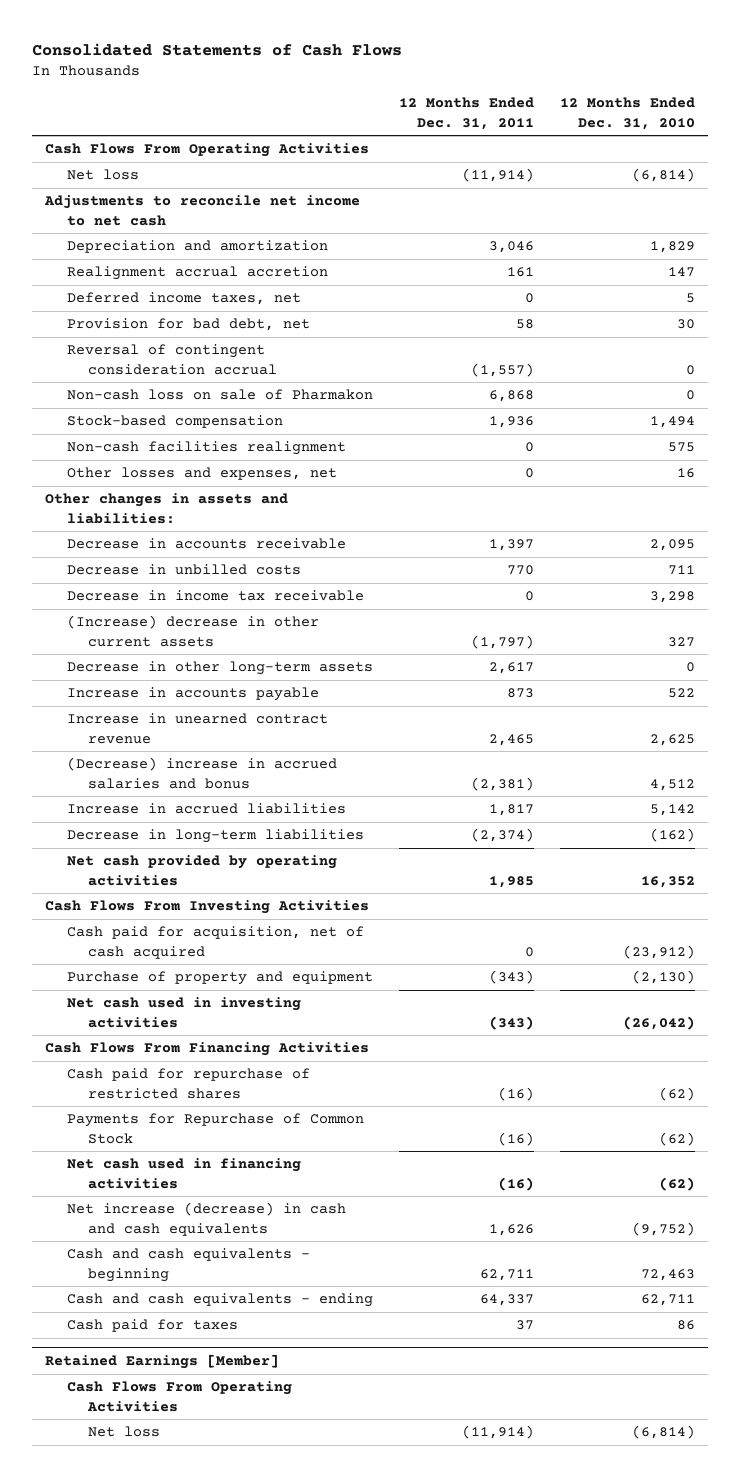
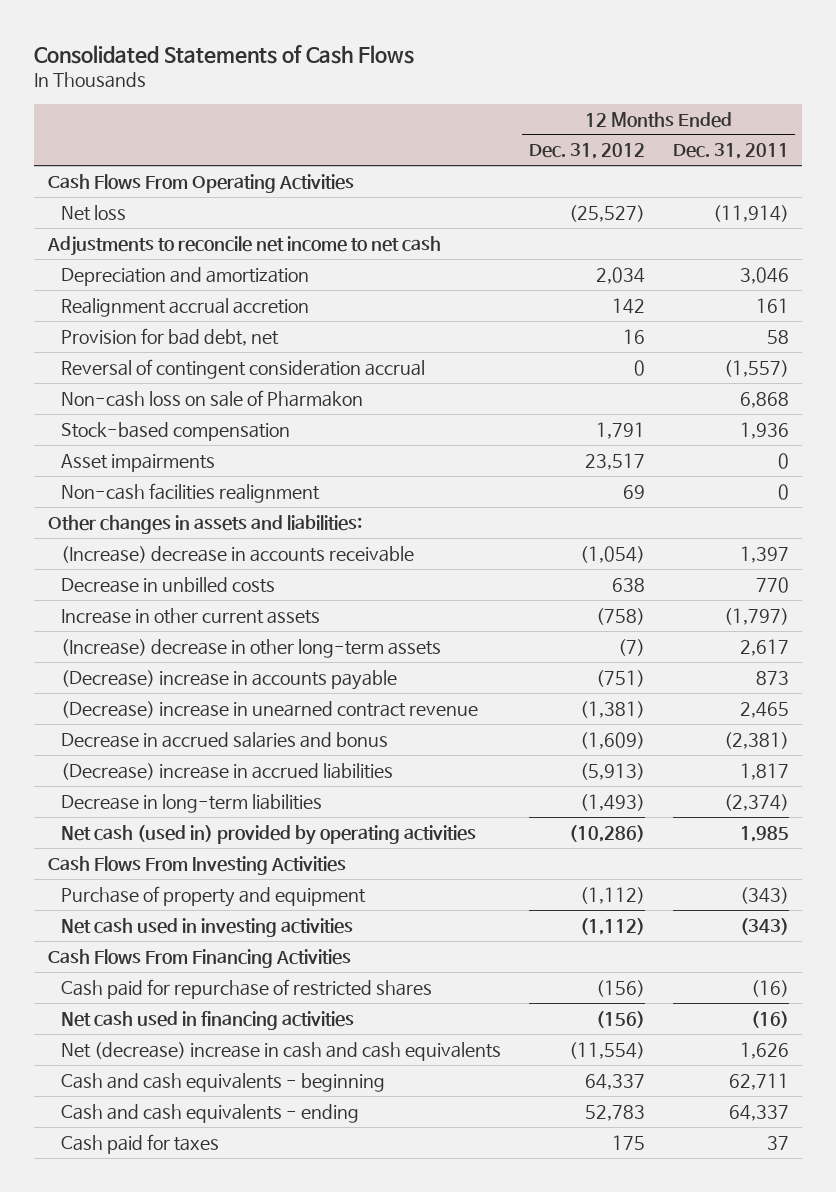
- | 12 Months Ended Dec. 31, 2011 | 12 Months Ended Dec. 31, 2010
+ | 12 Months Ended Dec. 31, 2012 | 12 Months Ended Dec. 31, 2011
- Deferred income taxes, net | 0 | 5
+ Asset impairments | 23,517 | 0
- Other losses and expenses, net | 0 | 16
- Decrease in accounts receivable | 1,397 | 2,095
+ (Increase) decrease in accounts receivable | (1,054) | 1,397
- Decrease in income tax receivable | 0 | 3,298
- (Increase) decrease in other current assets | (1,797) | 327
- Decrease in other long-term assets | 2,617 | 0
- Increase in accounts payable | 873 | 522
- Increase in unearned contract revenue | 2,465 | 2,625
- (Decrease) increase in accrued salaries and bonus | (2,381) | 4,512
- Increase in accrued liabilities | 1,817 | 5,142
+ Increase in other current assets | (758) | (1,797)
+ (Increase) decrease in other long-term assets | (7) | 2,617
+ (Decrease) increase in accounts payable | (751) | 873
+ (Decrease) increase in unearned contract revenue | (1,381) | 2,465
+ Decrease in accrued salaries and bonus | (1,609) | (2,381)
+ (Decrease) increase in accrued liabilities | (5,913) | 1,817
- Net cash provided by operating activities | 1,985 | 16,352
+ Net cash (used in) provided by operating activities | (10,286) | 1,985
- Cash paid for acquisition, net of cash acquired | 0 | (23,912)
- Payments for Repurchase of Common Stock | (16) | (62)
- Net increase (decrease) in cash and cash equivalents | 1,626 | (9,752)
+ Net (decrease) increase in cash and cash equivalents | (11,554) | 1,626
- Retained Earnings [Member]
- Cash Flows From Operating Activities
- Net loss | (11,914) | (6,814)

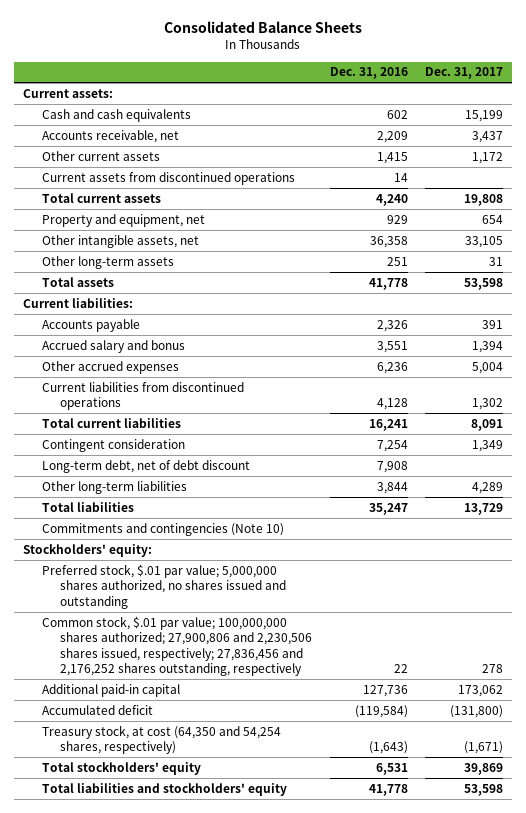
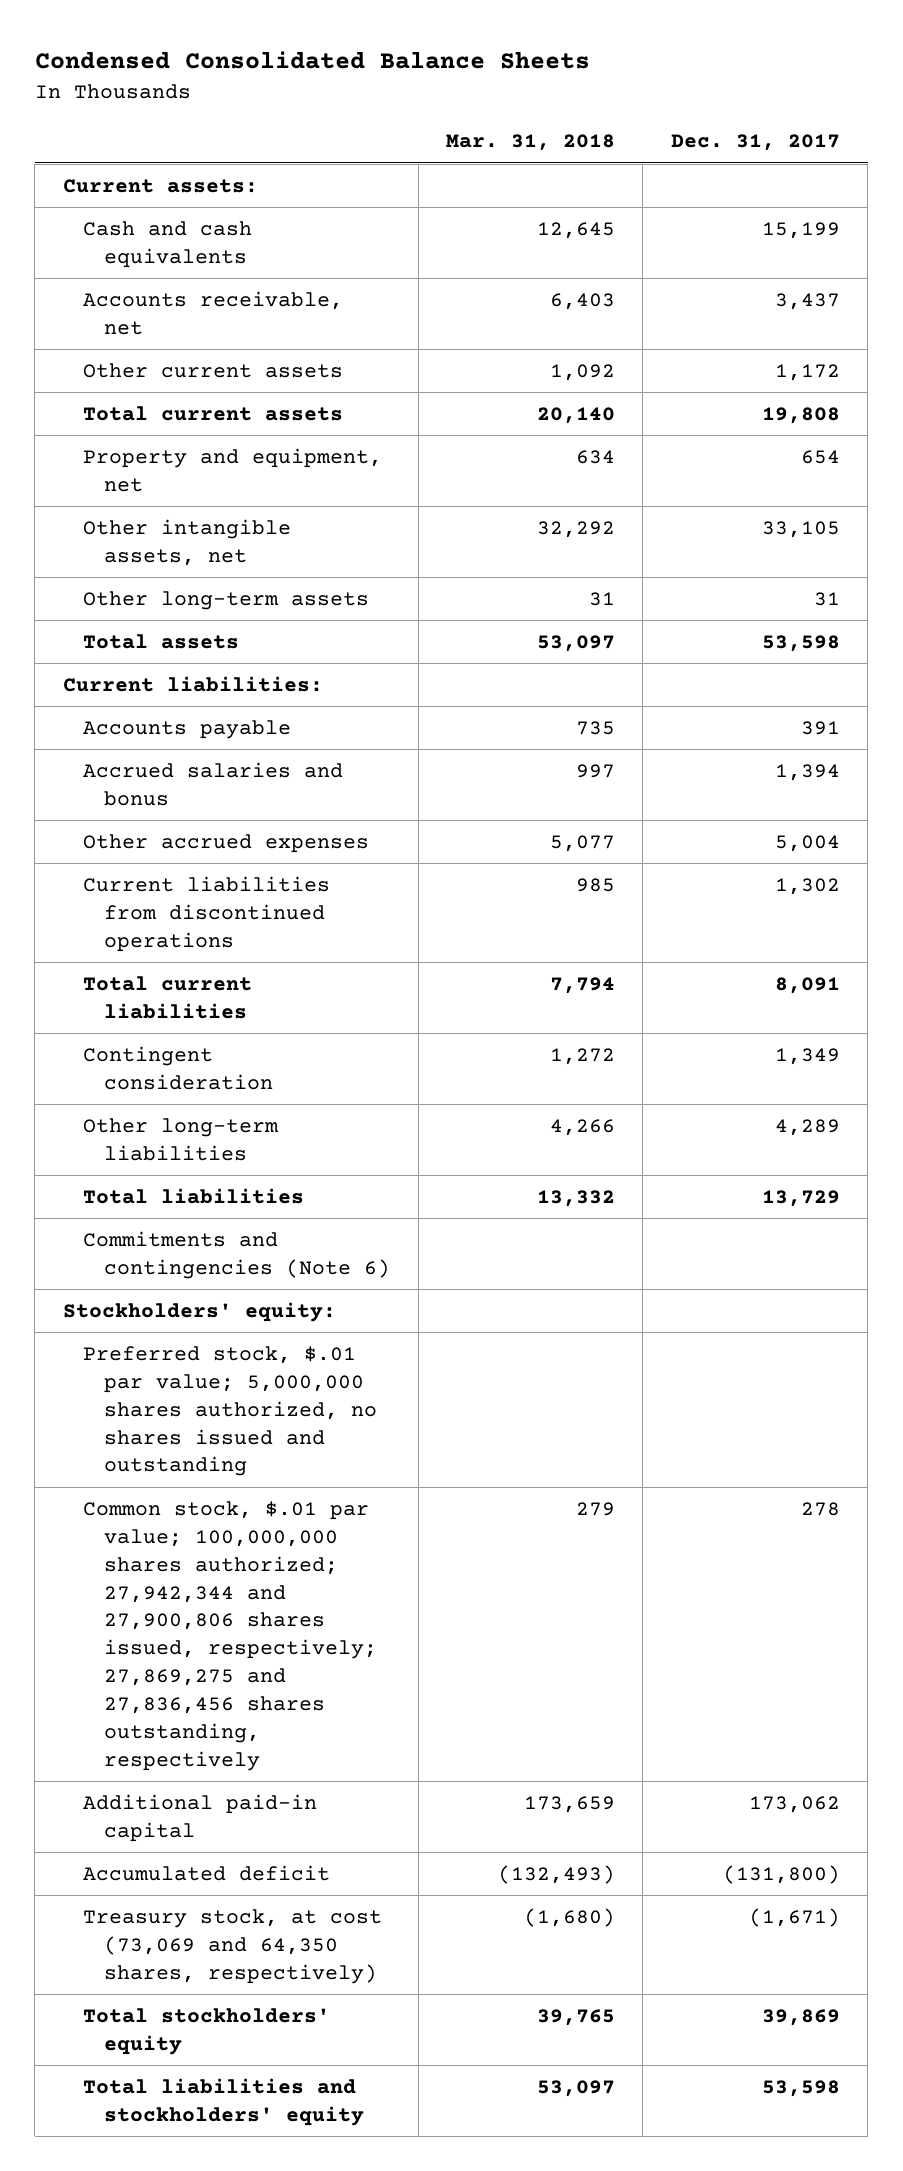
- Consolidated Balance Sheets
+ Condensed Consolidated Balance Sheets
- | Dec. 31, 2016 | Dec. 31, 2017
+ | Mar. 31, 2018 | Dec. 31, 2017
- Current assets from discontinued operations | 14 |
- Accrued salary and bonus | 3,551 | 1,394
+ Accrued salaries and bonus | 997 | 1,394
- Long-term debt, net of debt discount | 7,908 |
- Commitments and contingencies (Note 10)
+ Commitments and contingencies (Note 6)
- Common stock, $.01 par value; 100,000,000 shares authorized; 27,900,806 and 2,230,506 shares issued, respectively; 27,836,456 and 2,176,252 shares outstanding, respectively | 22 | 278
+ Common stock, $.01 par value; 100,000,000 shares authorized; 27,942,344 and 27,900,806 shares issued, respectively; 27,869,275 and 27,836,456 shares outstanding, respectively | 279 | 278
- Treasury stock, at cost (64,350 and 54,254 shares, respectively) | (1,643) | (1,671)
+ Treasury stock, at cost (73,069 and 64,350 shares, respectively) | (1,680) | (1,671)

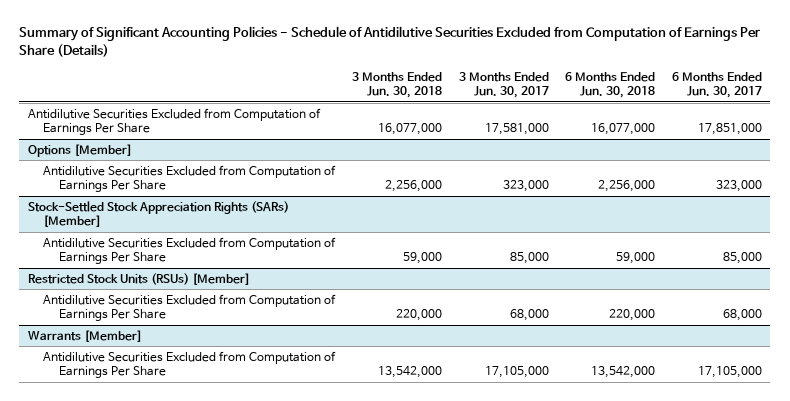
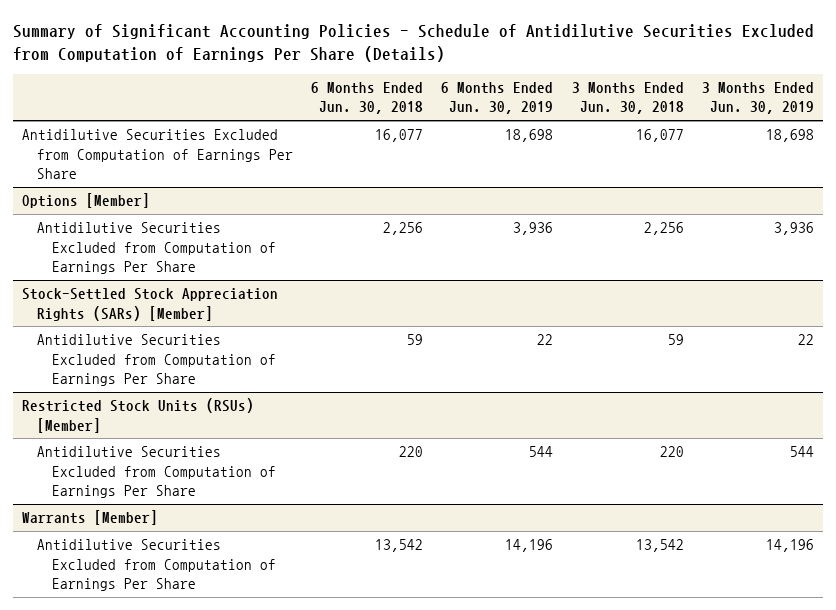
- | 3 Months Ended Jun. 30, 2018 | 3 Months Ended Jun. 30, 2017 | 6 Months Ended Jun. 30, 2018 | 6 Months Ended Jun. 30, 2017
+ | 6 Months Ended Jun. 30, 2018 | 6 Months Ended Jun. 30, 2019 | 3 Months Ended Jun. 30, 2018 | 3 Months Ended Jun. 30, 2019
- Antidilutive Securities Excluded from Computation of Earnings Per Share | 16,077,000 | 17,581,000 | 16,077,000 | 17,851,000
+ Antidilutive Securities Excluded from Computation of Earnings Per Share | 16,077 | 18,698 | 16,077 | 18,698
@ Options [Member]
- Antidilutive Securities Excluded from Computation of Earnings Per Share | 2,256,000 | 323,000 | 2,256,000 | 323,000
+ Antidilutive Securities Excluded from Computation of Earnings Per Share | 2,256 | 3,936 | 2,256 | 3,936
@ Stock-Settled Stock Appreciation Rights (SARs) [Member]
- Antidilutive Securities Excluded from Computation of Earnings Per Share | 59,000 | 85,000 | 59,000 | 85,000
+ Antidilutive Securities Excluded from Computation of Earnings Per Share | 59 | 22 | 59 | 22
@ Restricted Stock Units (RSUs) [Member]
- Antidilutive Securities Excluded from Computation of Earnings Per Share | 220,000 | 68,000 | 220,000 | 68,000
+ Antidilutive Securities Excluded from Computation of Earnings Per Share | 220 | 544 | 220 | 544
@ Warrants [Member]
- Antidilutive Securities Excluded from Computation of Earnings Per Share | 13,542,000 | 17,105,000 | 13,542,000 | 17,105,000
+ Antidilutive Securities Excluded from Computation of Earnings Per Share | 13,542 | 14,196 | 13,542 | 14,196

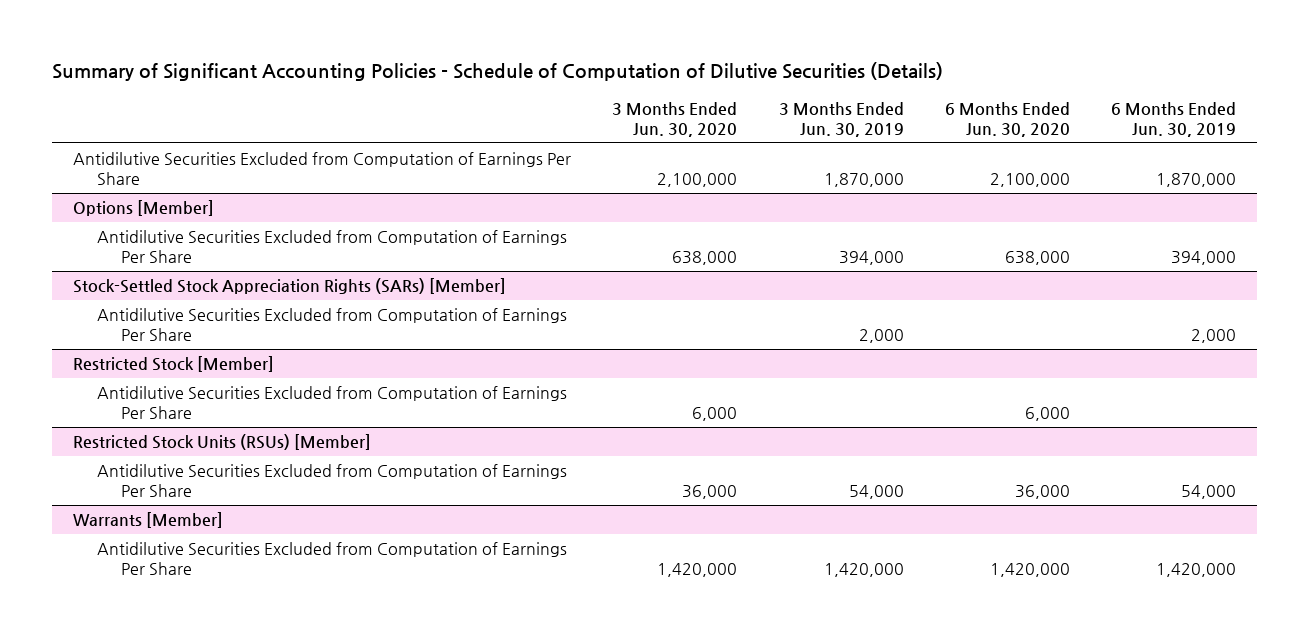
- Summary of Significant Accounting Policies - Schedule of Antidilutive Securities Excluded from Computation of Earnings Per Share (Details)
+ Summary of Significant Accounting Policies - Schedule of Computation of Dilutive Securities (Details)
- | 6 Months Ended Jun. 30, 2018 | 6 Months Ended Jun. 30, 2019 | 3 Months Ended Jun. 30, 2018 | 3 Months Ended Jun. 30, 2019
+ | 3 Months Ended Jun. 30, 2020 | 3 Months Ended Jun. 30, 2019 | 6 Months Ended Jun. 30, 2020 | 6 Months Ended Jun. 30, 2019
- Antidilutive Securities Excluded from Computation of Earnings Per Share | 16,077 | 18,698 | 16,077 | 18,698
+ Antidilutive Securities Excluded from Computation of Earnings Per Share | 2,100,000 | 1,870,000 | 2,100,000 | 1,870,000
@ Options [Member]
- Antidilutive Securities Excluded from Computation of Earnings Per Share | 2,256 | 3,936 | 2,256 | 3,936
+ Antidilutive Securities Excluded from Computation of Earnings Per Share | 638,000 | 394,000 | 638,000 | 394,000
@ Stock-Settled Stock Appreciation Rights (SARs) [Member]
- Antidilutive Securities Excluded from Computation of Earnings Per Share | 59 | 22 | 59 | 22
+ Antidilutive Securities Excluded from Computation of Earnings Per Share | | 2,000 | | 2,000
+ Restricted Stock [Member]
+ Antidilutive Securities Excluded from Computation of Earnings Per Share | 6,000 | | 6,000 |
@ Restricted Stock Units (RSUs) [Member]
- Antidilutive Securities Excluded from Computation of Earnings Per Share | 220 | 544 | 220 | 544
+ Antidilutive Securities Excluded from Computation of Earnings Per Share | 36,000 | 54,000 | 36,000 | 54,000
@ Warrants [Member]
- Antidilutive Securities Excluded from Computation of Earnings Per Share | 13,542 | 14,196 | 13,542 | 14,196
+ Antidilutive Securities Excluded from Computation of Earnings Per Share | 1,420,000 | 1,420,000 | 1,420,000 | 1,420,000

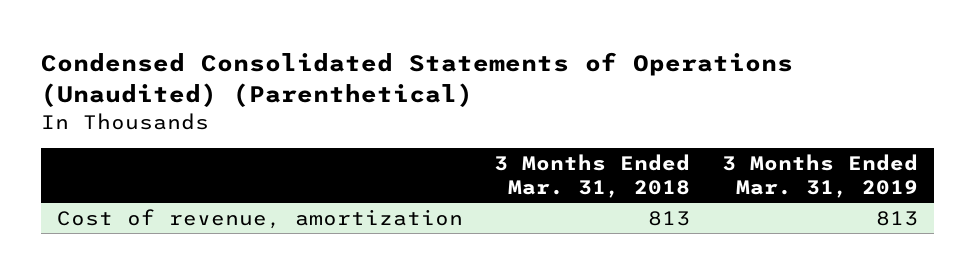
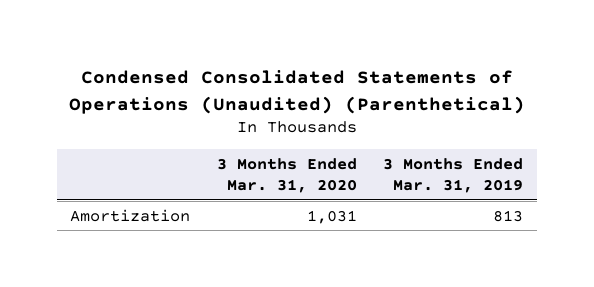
- | 3 Months Ended Mar. 31, 2018 | 3 Months Ended Mar. 31, 2019
+ | 3 Months Ended Mar. 31, 2020 | 3 Months Ended Mar. 31, 2019
- Cost of revenue, amortization | 813 | 813
+ Amortization | 1,031 | 813

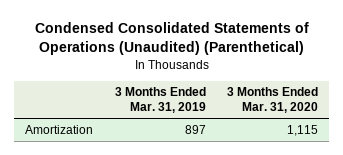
- | 3 Months Ended Mar. 31, 2020 | 3 Months Ended Mar. 31, 2019
+ | 3 Months Ended Mar. 31, 2019 | 3 Months Ended Mar. 31, 2020
- Amortization | 1,031 | 813
+ Amortization | 897 | 1,115

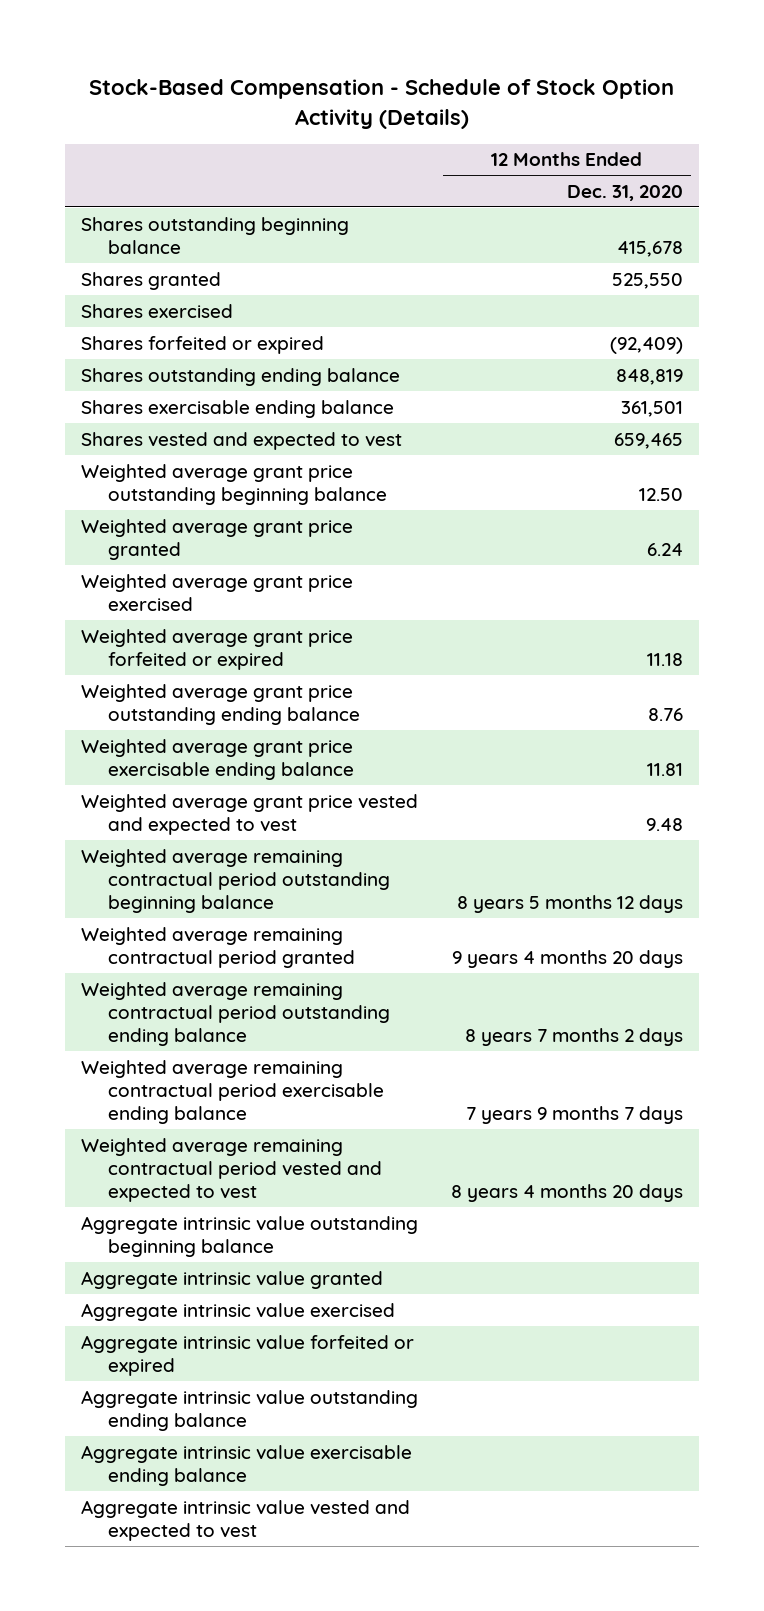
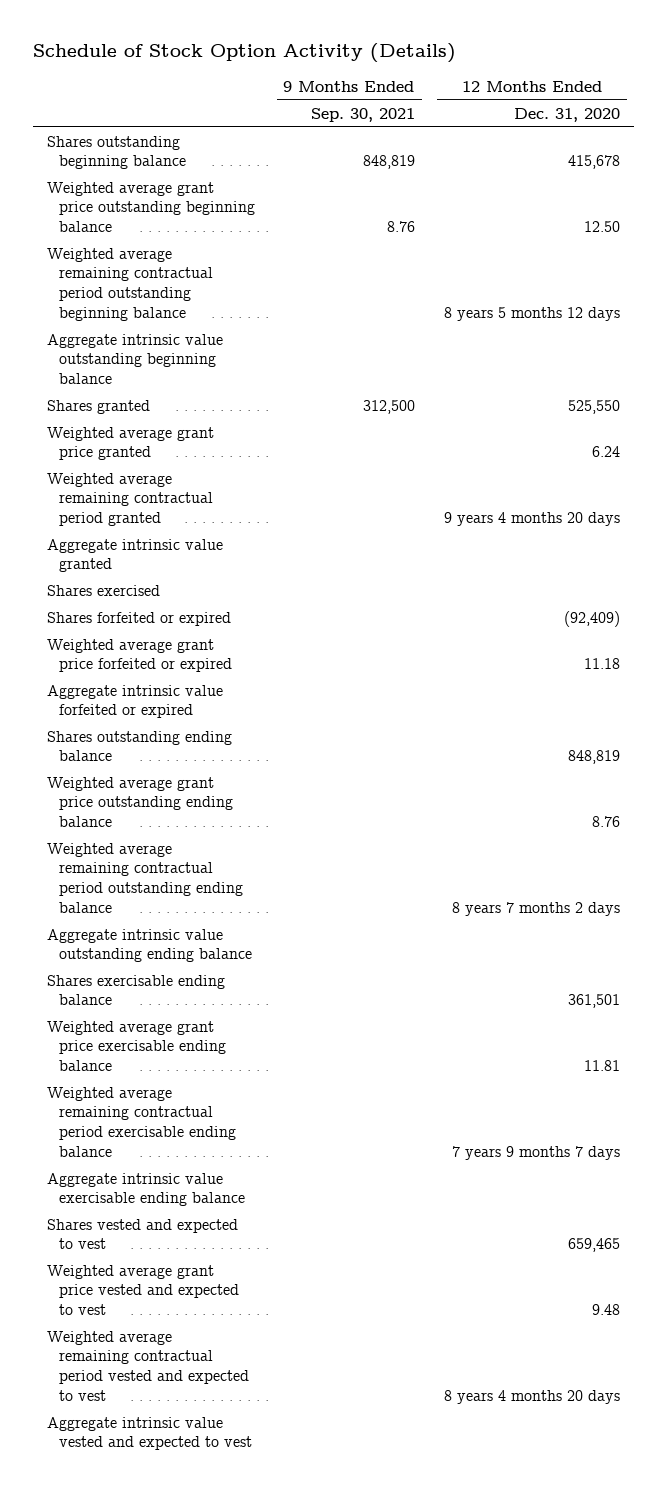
- Stock-Based Compensation - Schedule of Stock Option Activity (Details)
+ Schedule of Stock Option Activity (Details)
- | 12 Months Ended Dec. 31, 2020
+ | 9 Months Ended Sep. 30, 2021 | 12 Months Ended Dec. 31, 2020
moved up: Weighted average grant price outstanding beginning balance | 8.76 | 12.50
moved up: Weighted average remaining contractual period outstanding beginning balance | | 8 years 5 months 12 days
moved up: Aggregate intrinsic value outstanding beginning balance
moved up: Weighted average grant price granted | | 6.24
moved up: Weighted average remaining contractual period granted | | 9 years 4 months 20 days
moved up: Aggregate intrinsic value granted
- Weighted average grant price exercised
moved up: Aggregate intrinsic value forfeited or expired
moved down: Shares outstanding ending balance | | 848,819
- Aggregate intrinsic value exercised
moved down: Shares exercisable ending balance | | 361,501
moved down: Weighted average grant price exercisable ending balance | | 11.81
moved down: Weighted average remaining contractual period exercisable ending balance | | 7 years 9 months 7 days
moved down: Shares vested and expected to vest | | 659,465
moved down: Weighted average grant price vested and expected to vest | | 9.48
moved down: Weighted average remaining contractual period vested and expected to vest | | 8 years 4 months 20 days

